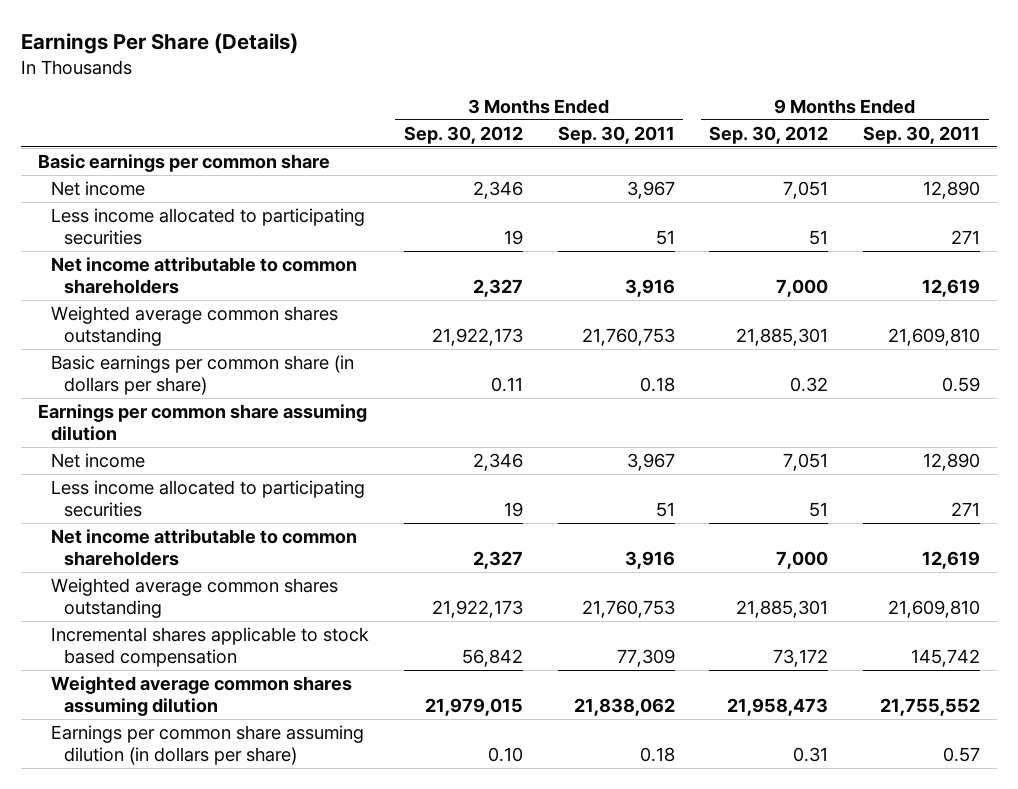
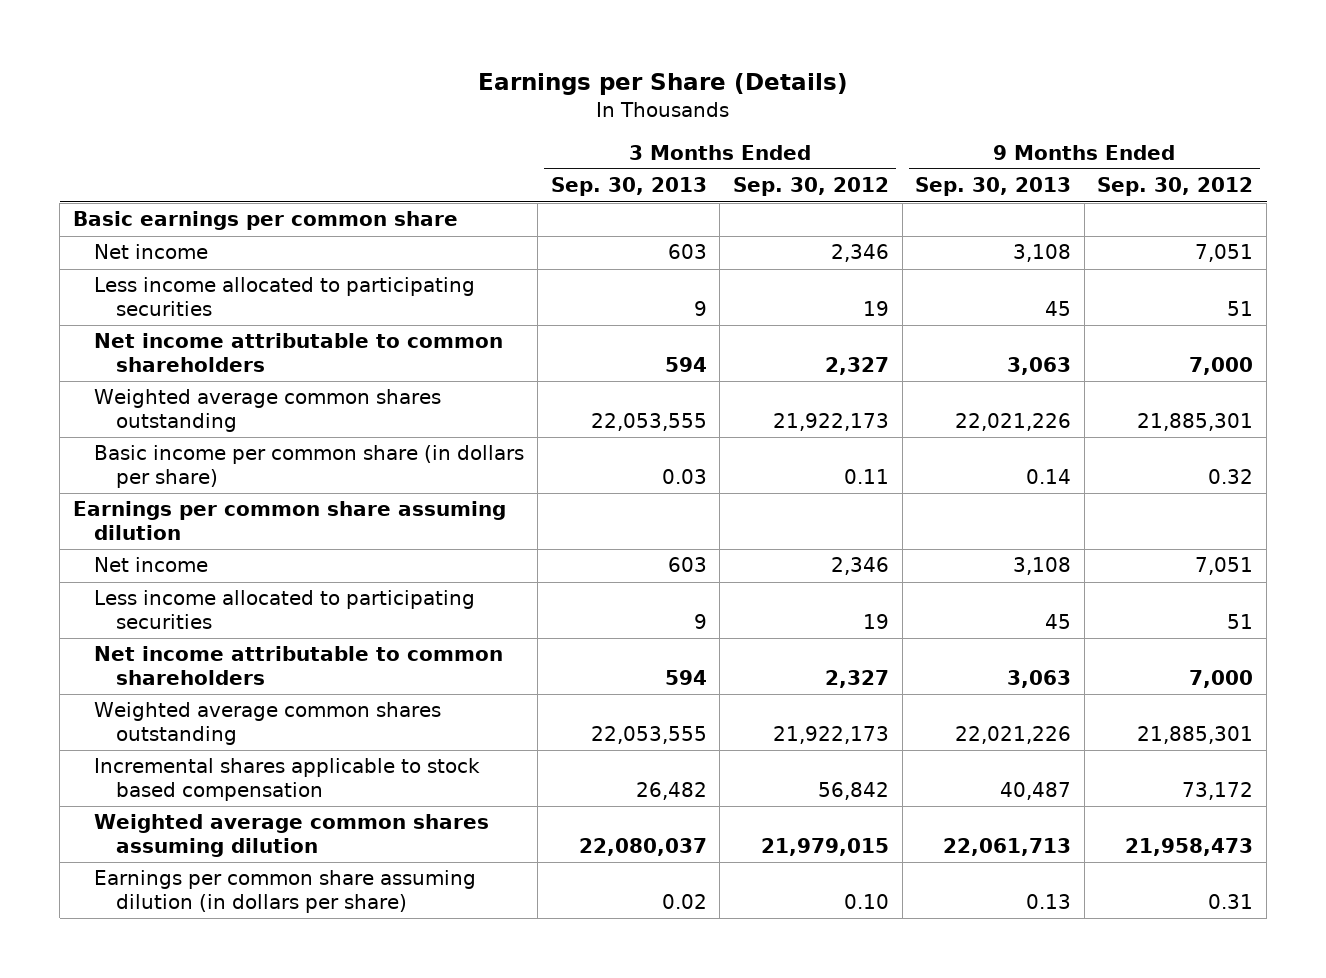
- Earnings Per Share (Details)
+ Earnings per Share (Details)
- | 3 Months Ended Sep. 30, 2012 | 3 Months Ended Sep. 30, 2011 | 9 Months Ended Sep. 30, 2012 | 9 Months Ended Sep. 30, 2011
+ | 3 Months Ended Sep. 30, 2013 | 3 Months Ended Sep. 30, 2012 | 9 Months Ended Sep. 30, 2013 | 9 Months Ended Sep. 30, 2012
- Basic earnings per common share (in dollars per share) | 0.11 | 0.18 | 0.32 | 0.59
+ Basic income per common share (in dollars per share) | 0.03 | 0.11 | 0.14 | 0.32

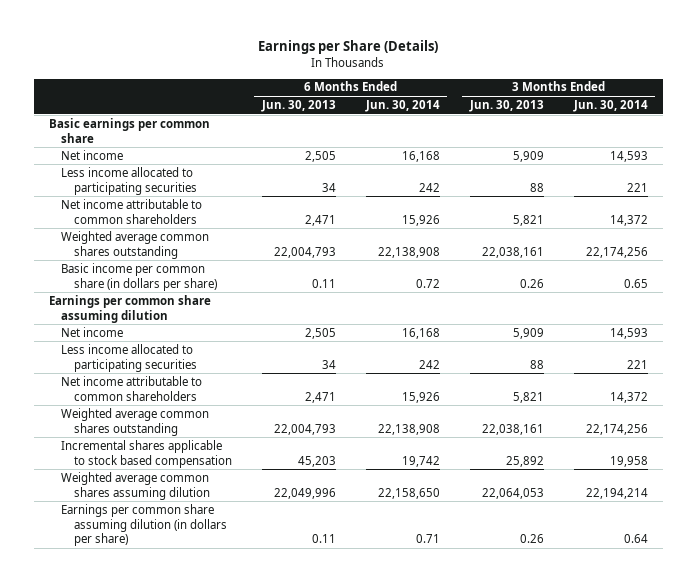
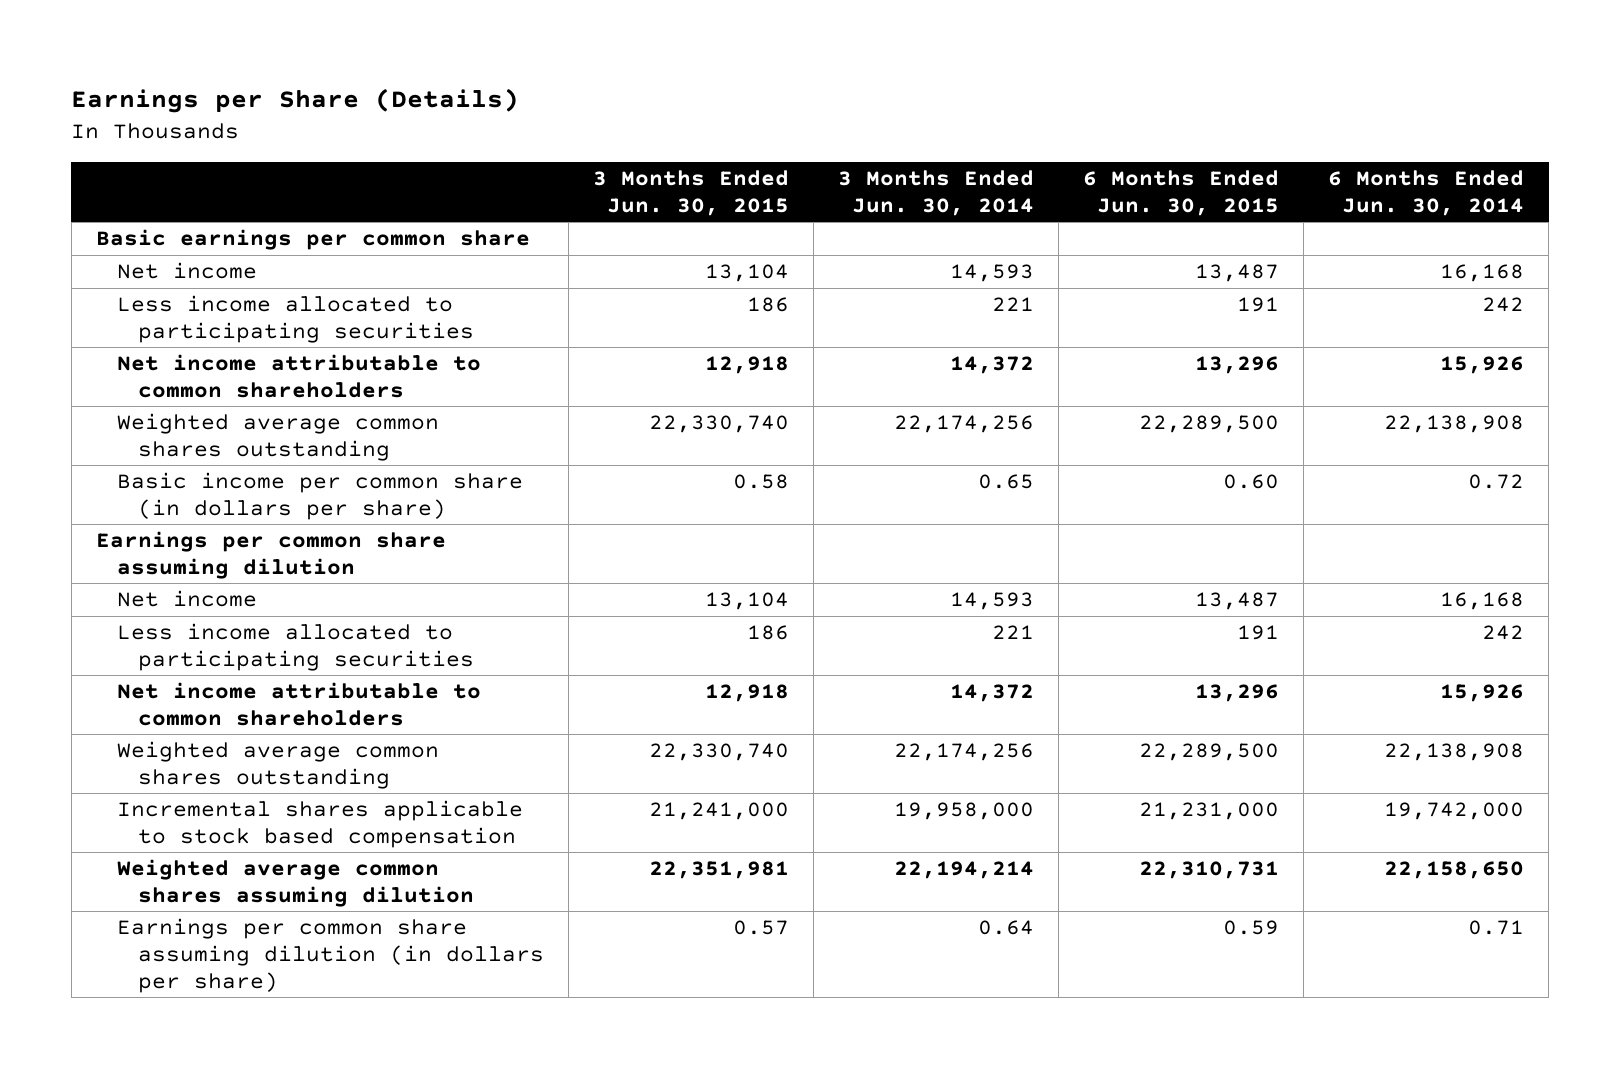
- | 6 Months Ended Jun. 30, 2013 | 6 Months Ended Jun. 30, 2014 | 3 Months Ended Jun. 30, 2013 | 3 Months Ended Jun. 30, 2014
+ | 3 Months Ended Jun. 30, 2015 | 3 Months Ended Jun. 30, 2014 | 6 Months Ended Jun. 30, 2015 | 6 Months Ended Jun. 30, 2014
- Incremental shares applicable to stock based compensation | 45,203 | 19,742 | 25,892 | 19,958
+ Incremental shares applicable to stock based compensation | 21,241,000 | 19,958,000 | 21,231,000 | 19,742,000

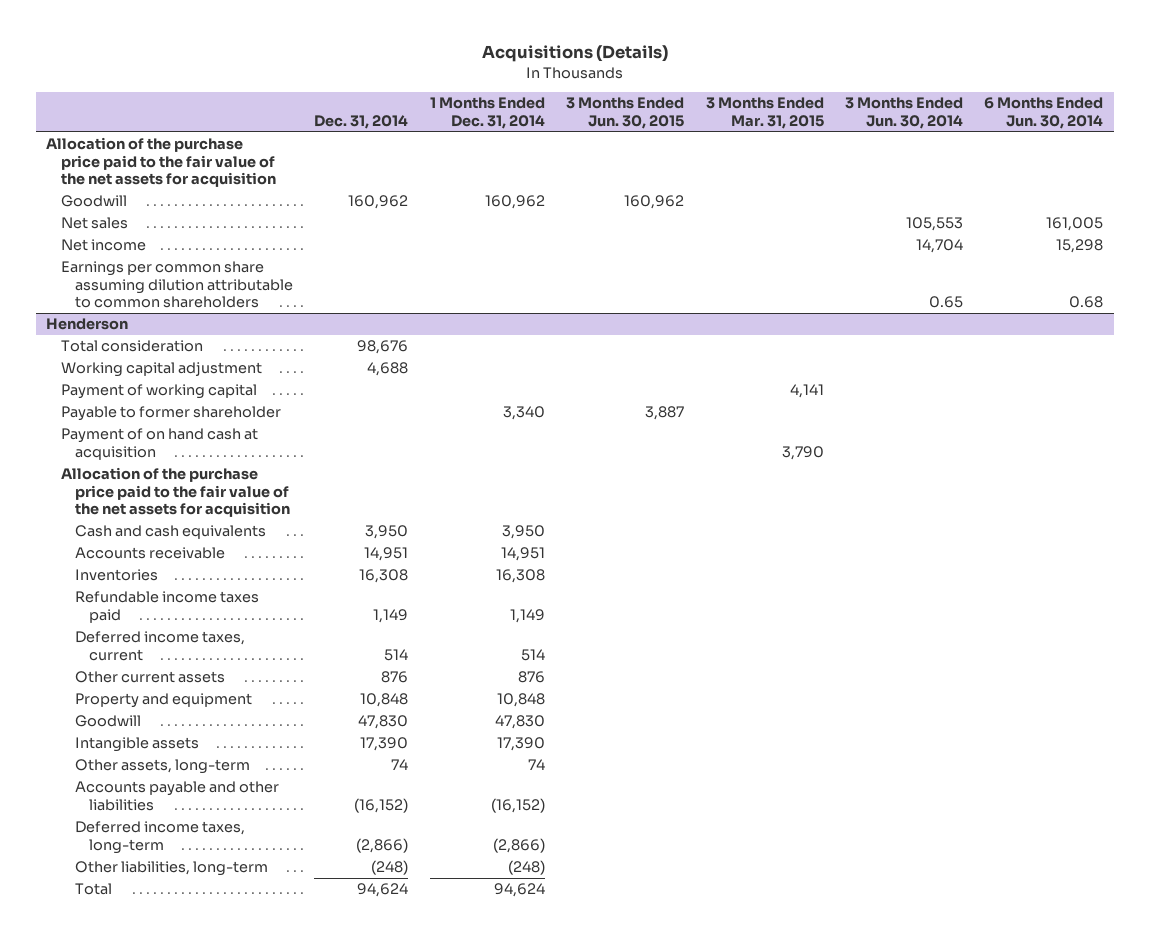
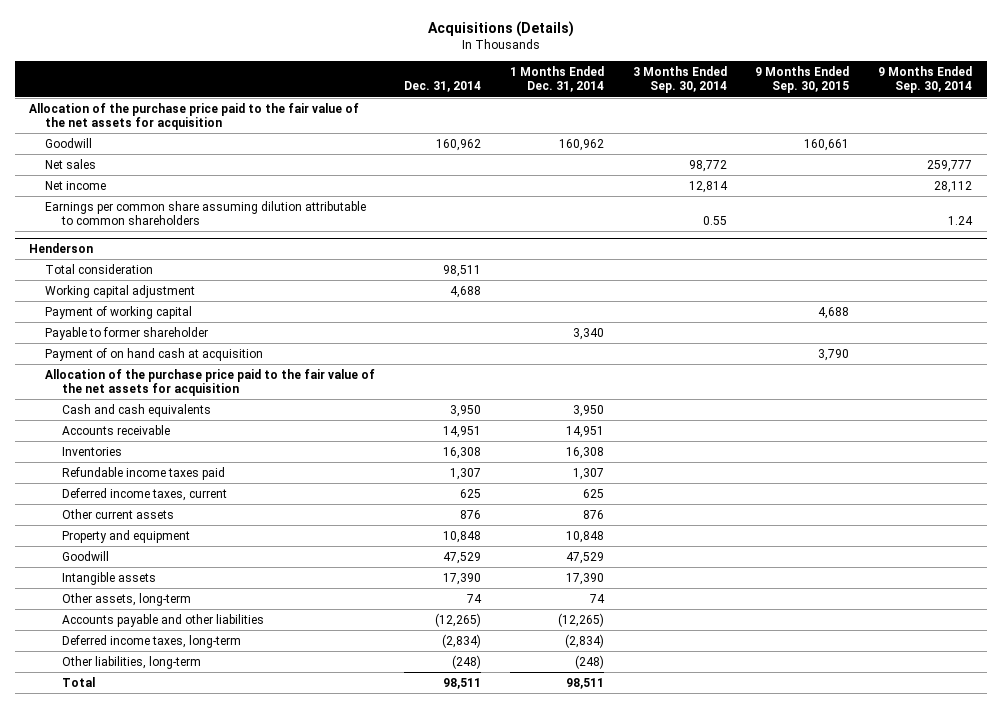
- | Dec. 31, 2014 | 1 Months Ended Dec. 31, 2014 | 3 Months Ended Jun. 30, 2015 | 3 Months Ended Mar. 31, 2015 | 3 Months Ended Jun. 30, 2014 | 6 Months Ended Jun. 30, 2014
+ | Dec. 31, 2014 | 1 Months Ended Dec. 31, 2014 | 3 Months Ended Sep. 30, 2014 | 9 Months Ended Sep. 30, 2015 | 9 Months Ended Sep. 30, 2014
@ Henderson
- Total consideration | 98,676 | | | | |
+ Total consideration | 98,511 | | | |
- Refundable income taxes paid | 1,149 | 1,149 | | | |
- Deferred income taxes, current | 514 | 514 | | | |
+ Refundable income taxes paid | 1,307 | 1,307 | | |
+ Deferred income taxes, current | 625 | 625 | | |
- Goodwill | 47,830 | 47,830 | | | |
+ Goodwill | 47,529 | 47,529 | | |
- Accounts payable and other liabilities | (16,152) | (16,152) | | | |
- Deferred income taxes, long-term | (2,866) | (2,866) | | | |
+ Accounts payable and other liabilities | (12,265) | (12,265) | | |
+ Deferred income taxes, long-term | (2,834) | (2,834) | | |
- Total | 94,624 | 94,624 | | | |
+ Total | 98,511 | 98,511 | | |

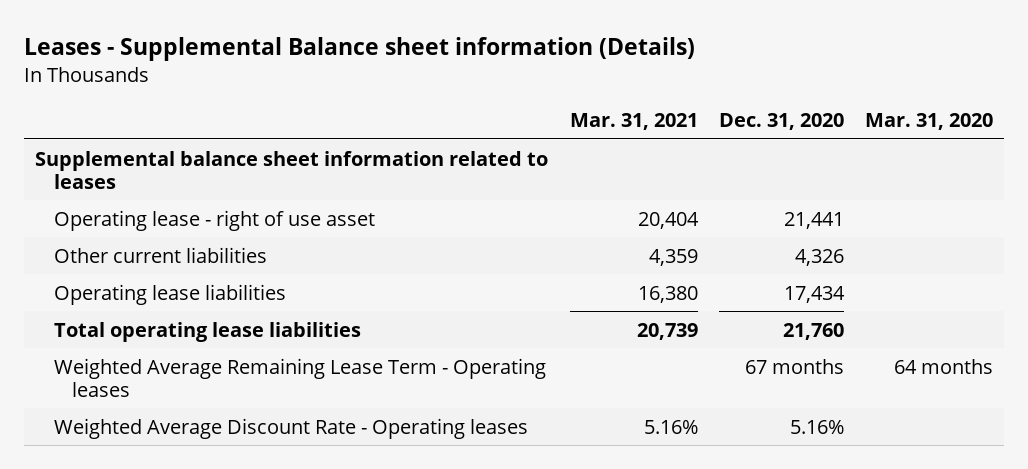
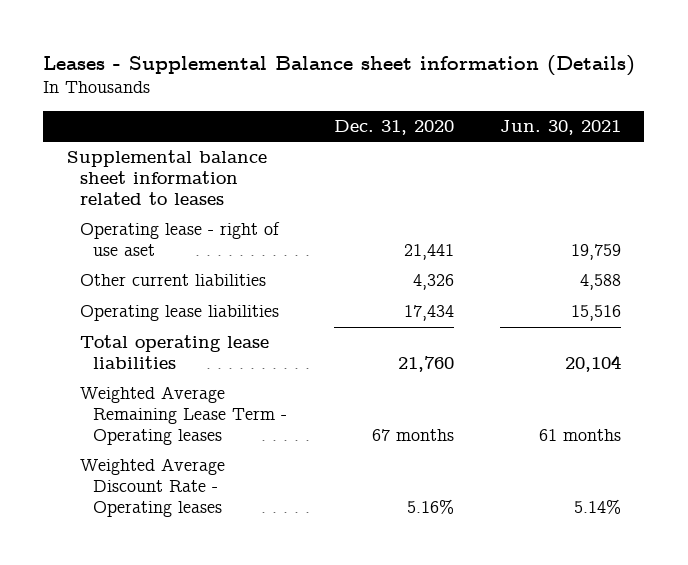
- | Mar. 31, 2021 | Dec. 31, 2020 | Mar. 31, 2020
+ | Dec. 31, 2020 | Jun. 30, 2021
- Operating lease - right of use asset | 20,404 | 21,441 |
+ Operating lease - right of use aset | 21,441 | 19,759

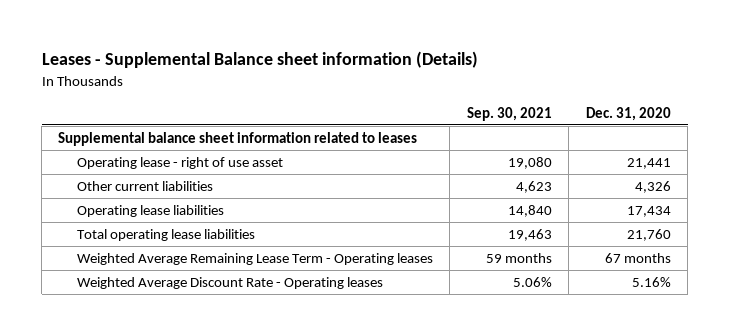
- | Dec. 31, 2020 | Jun. 30, 2021
+ | Sep. 30, 2021 | Dec. 31, 2020
- Operating lease - right of use aset | 21,441 | 19,759
+ Operating lease - right of use asset | 19,080 | 21,441

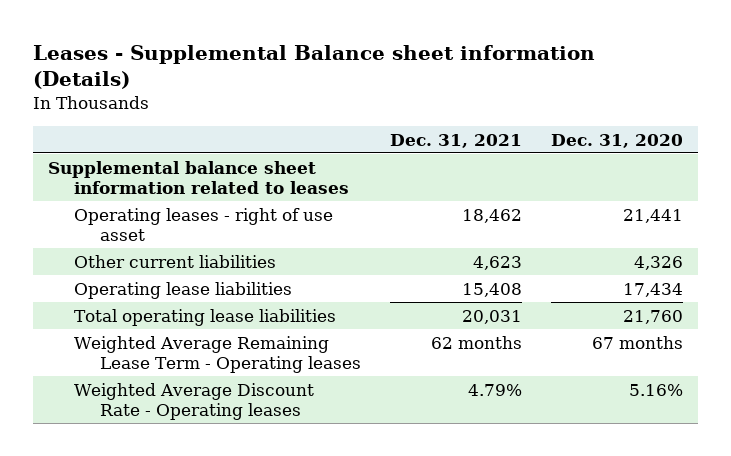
- | Sep. 30, 2021 | Dec. 31, 2020
+ | Dec. 31, 2021 | Dec. 31, 2020
- Operating lease - right of use asset | 19,080 | 21,441
+ Operating leases - right of use asset | 18,462 | 21,441

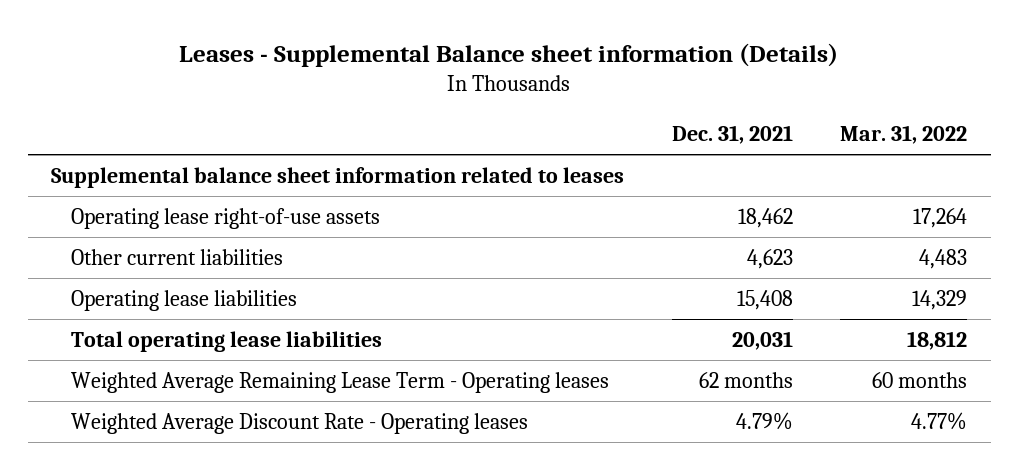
- | Dec. 31, 2021 | Dec. 31, 2020
+ | Dec. 31, 2021 | Mar. 31, 2022
- Operating leases - right of use asset | 18,462 | 21,441
+ Operating lease right-of-use assets | 18,462 | 17,264

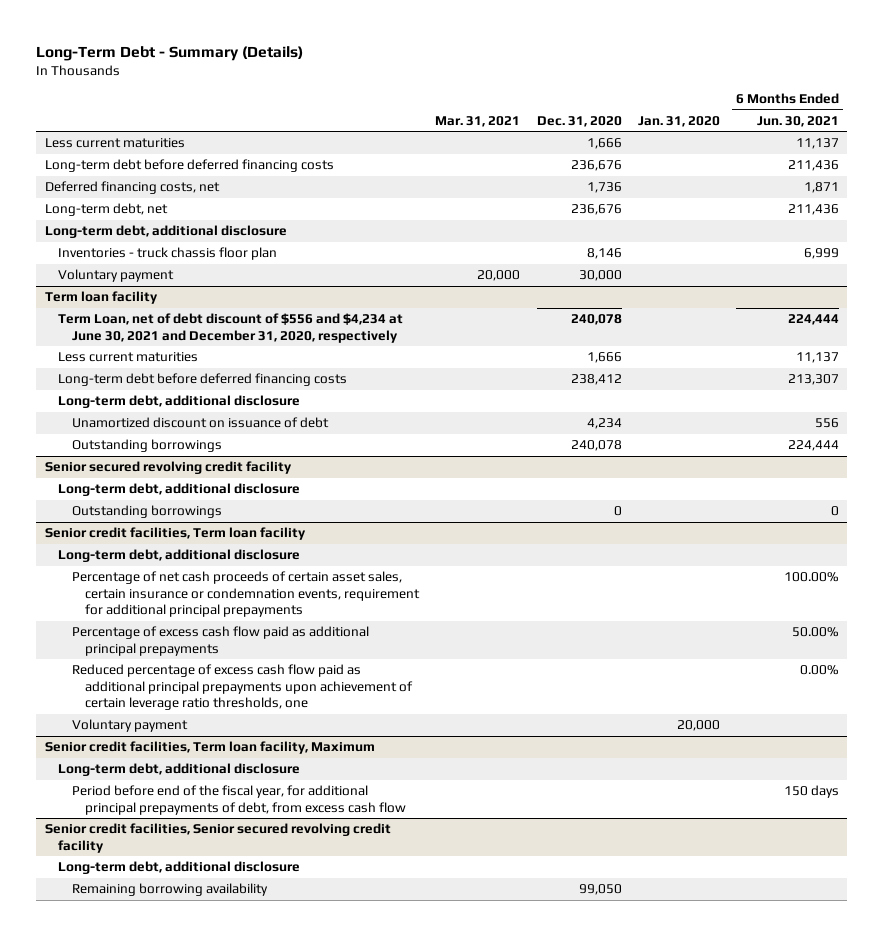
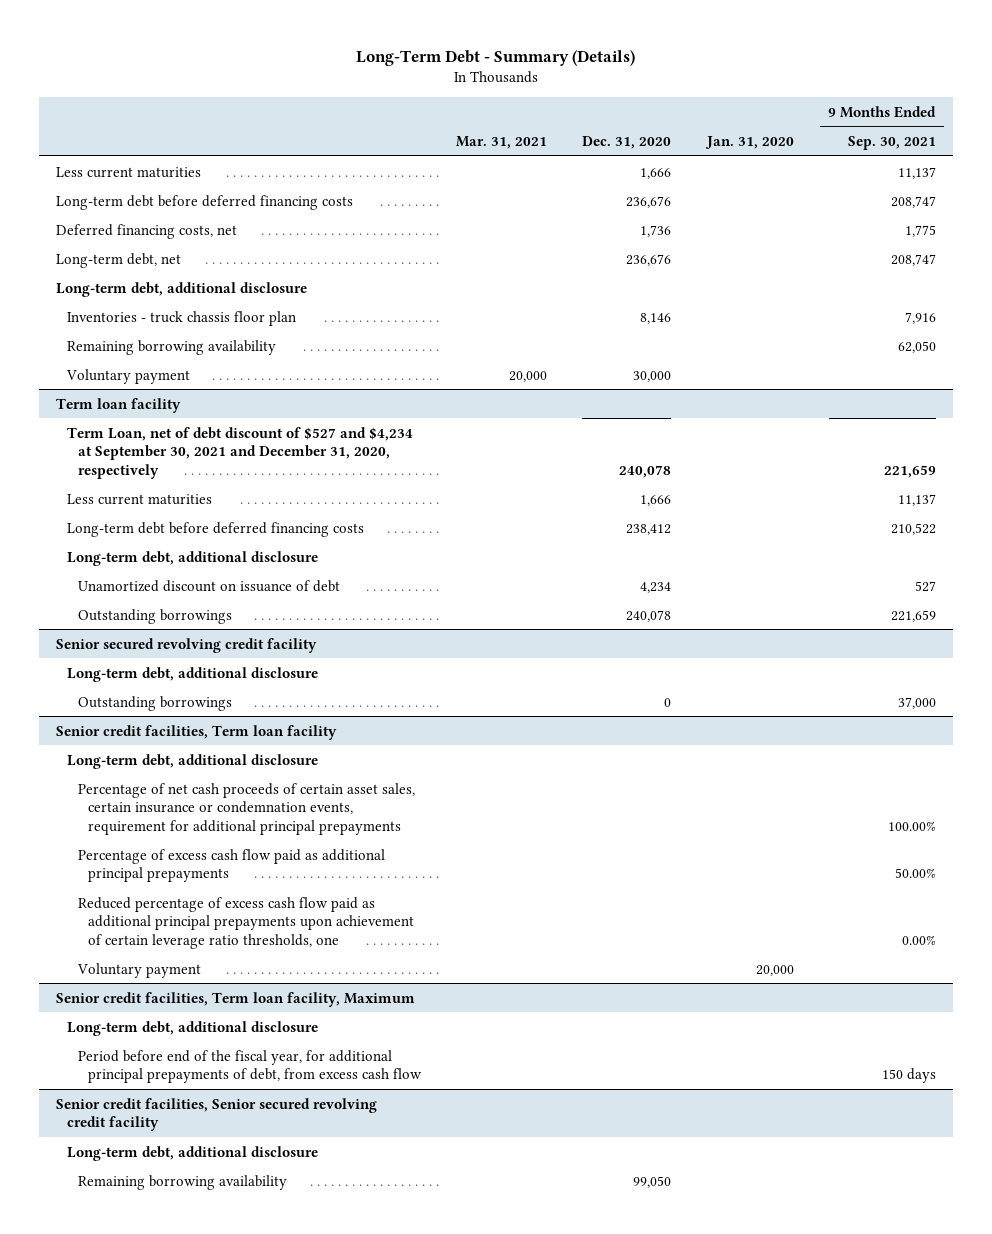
- | Mar. 31, 2021 | Dec. 31, 2020 | Jan. 31, 2020 | 6 Months Ended Jun. 30, 2021
+ | Mar. 31, 2021 | Dec. 31, 2020 | Jan. 31, 2020 | 9 Months Ended Sep. 30, 2021
+ Remaining borrowing availability | | | | 62,050
@ Term loan facility
- Term Loan, net of debt discount of $556 and $4,234 at June 30, 2021 and December 31, 2020, respectively | | 240,078 | | 224,444
+ Term Loan, net of debt discount of $527 and $4,234 at September 30, 2021 and December 31, 2020, respectively | | 240,078 | | 221,659

